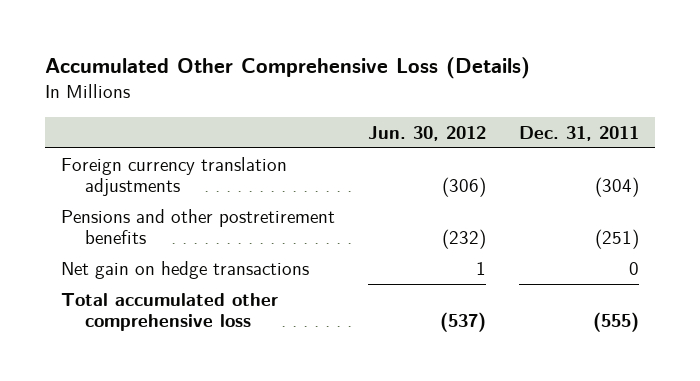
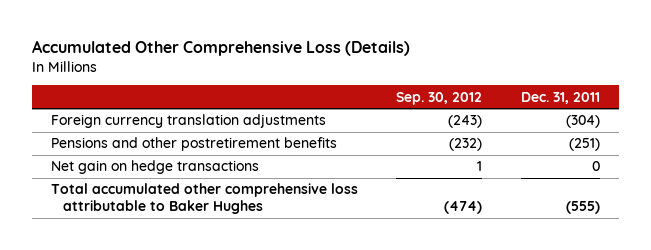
- | Jun. 30, 2012 | Dec. 31, 2011
+ | Sep. 30, 2012 | Dec. 31, 2011
- Total accumulated other comprehensive loss | (537) | (555)
+ Total accumulated other comprehensive loss attributable to Baker Hughes | (474) | (555)

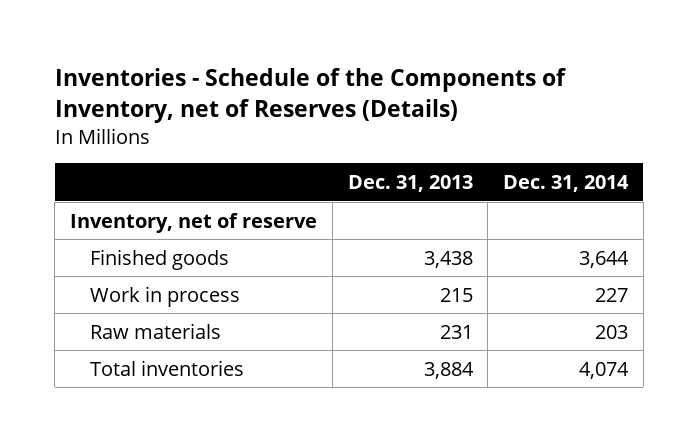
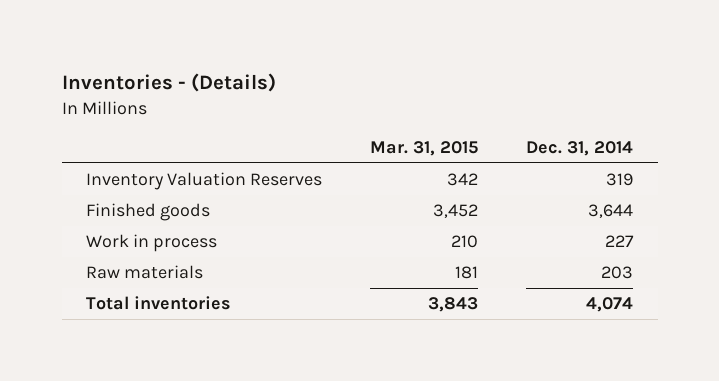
- Inventories - Schedule of the Components of Inventory, net of Reserves (Details)
+ Inventories - (Details)
- | Dec. 31, 2013 | Dec. 31, 2014
+ | Mar. 31, 2015 | Dec. 31, 2014
- Inventory, net of reserve
+ Inventory Valuation Reserves | 342 | 319

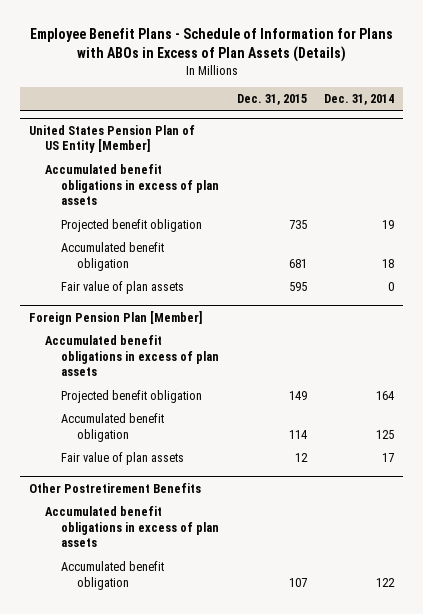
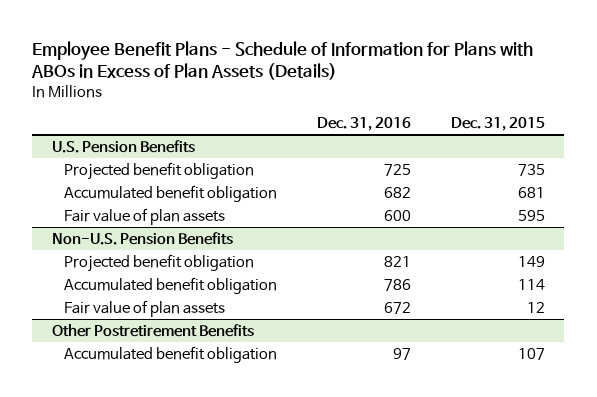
- | Dec. 31, 2015 | Dec. 31, 2014
+ | Dec. 31, 2016 | Dec. 31, 2015
- United States Pension Plan of US Entity [Member]
- Accumulated benefit obligations in excess of plan assets
+ U.S. Pension Benefits
- Foreign Pension Plan [Member]
- Accumulated benefit obligations in excess of plan assets
+ Non-U.S. Pension Benefits
@ Other Postretirement Benefits
- Accumulated benefit obligations in excess of plan assets

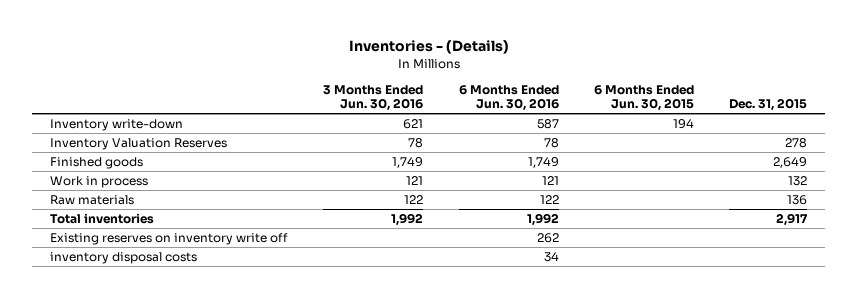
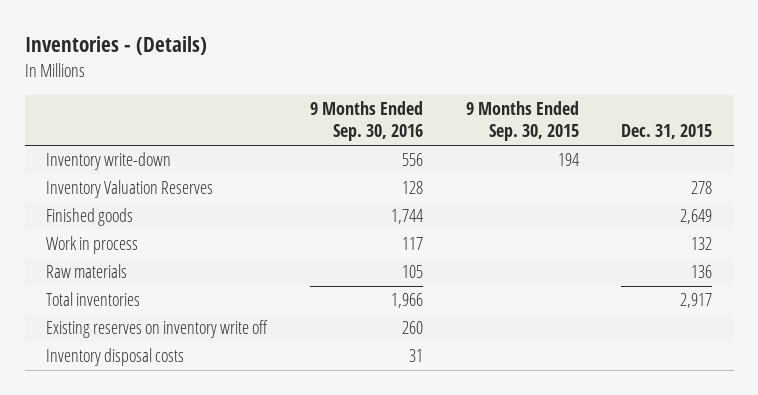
- | 3 Months Ended Jun. 30, 2016 | 6 Months Ended Jun. 30, 2016 | 6 Months Ended Jun. 30, 2015 | Dec. 31, 2015
+ | 9 Months Ended Sep. 30, 2016 | 9 Months Ended Sep. 30, 2015 | Dec. 31, 2015
- inventory disposal costs | | 34 | |
+ Inventory disposal costs | 31 | |

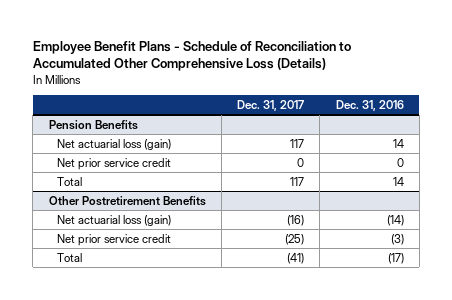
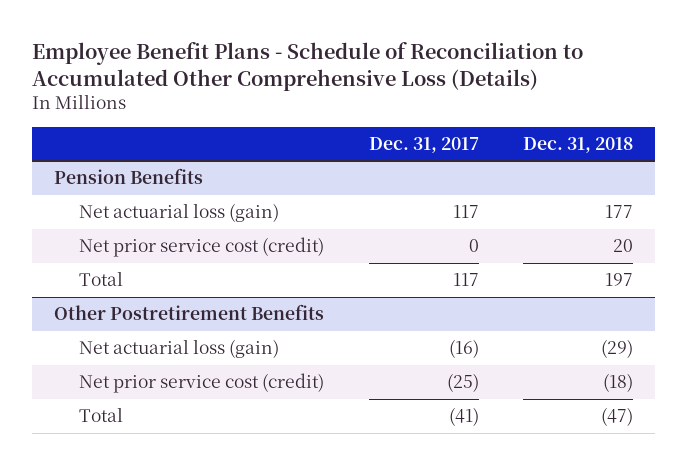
- | Dec. 31, 2017 | Dec. 31, 2016
+ | Dec. 31, 2017 | Dec. 31, 2018
@ Pension Benefits
- Net prior service credit | 0 | 0
+ Net prior service cost (credit) | 0 | 20
@ Other Postretirement Benefits
- Net prior service credit | (25) | (3)
+ Net prior service cost (credit) | (25) | (18)

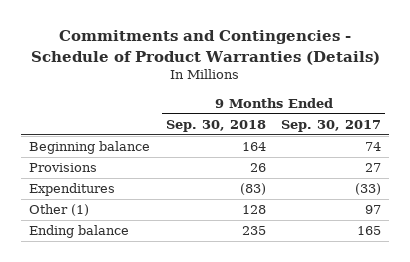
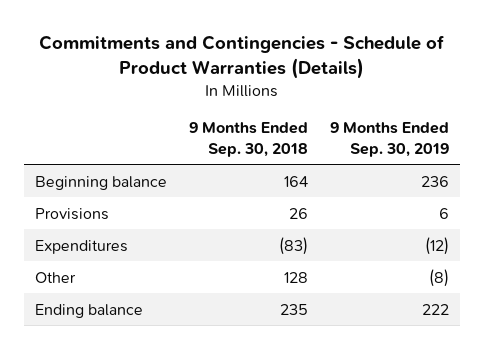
- | 9 Months Ended Sep. 30, 2018 | 9 Months Ended Sep. 30, 2017
+ | 9 Months Ended Sep. 30, 2018 | 9 Months Ended Sep. 30, 2019
- Other (1) | 128 | 97
+ Other | 128 | (8)

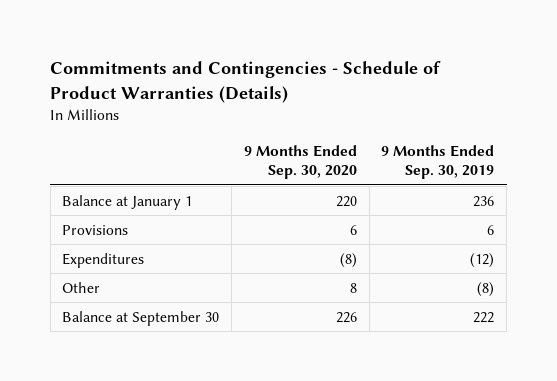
- | 9 Months Ended Sep. 30, 2018 | 9 Months Ended Sep. 30, 2019
+ | 9 Months Ended Sep. 30, 2020 | 9 Months Ended Sep. 30, 2019
- Beginning balance | 164 | 236
+ Balance at January 1 | 220 | 236
- Ending balance | 235 | 222
+ Balance at September 30 | 226 | 222

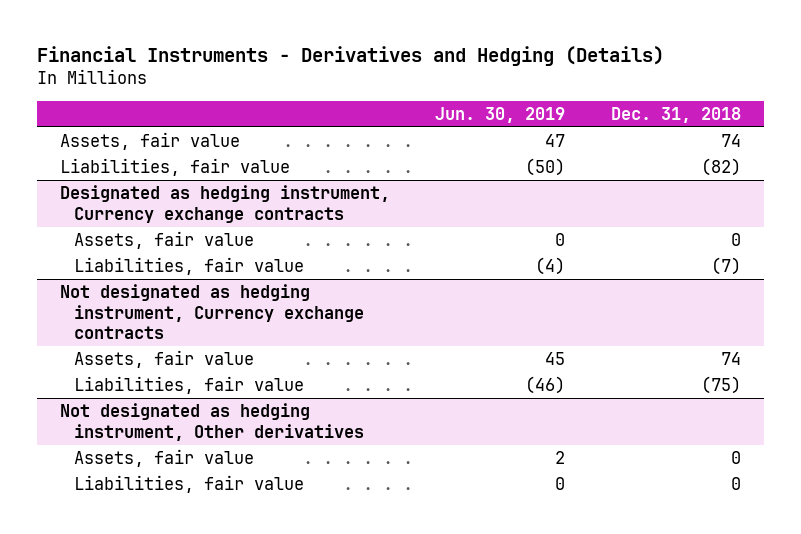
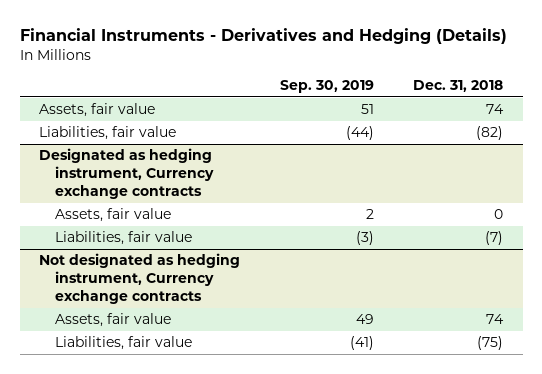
- | Jun. 30, 2019 | Dec. 31, 2018
+ | Sep. 30, 2019 | Dec. 31, 2018
- Not designated as hedging instrument, Other derivatives
- Assets, fair value | 2 | 0
- Liabilities, fair value | 0 | 0

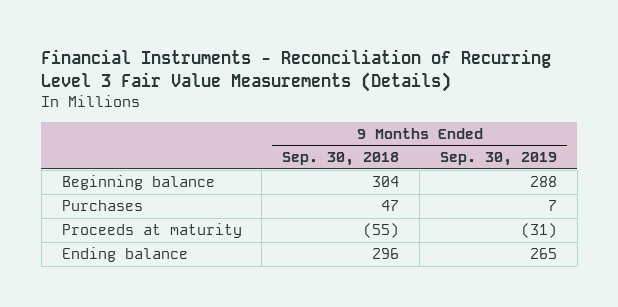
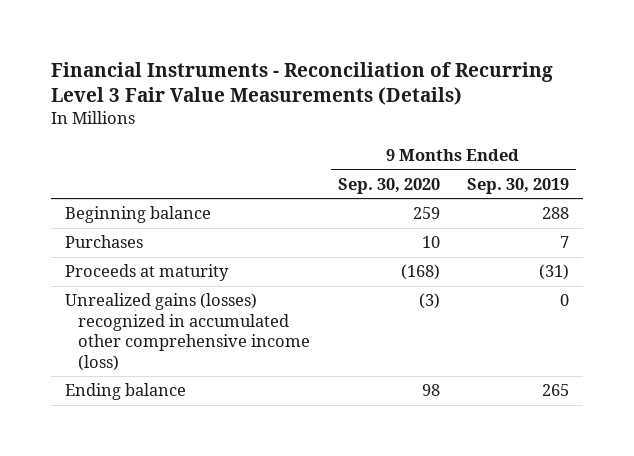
- | 9 Months Ended Sep. 30, 2018 | 9 Months Ended Sep. 30, 2019
+ | 9 Months Ended Sep. 30, 2020 | 9 Months Ended Sep. 30, 2019
+ Unrealized gains (losses) recognized in accumulated other comprehensive income (loss) | (3) | 0

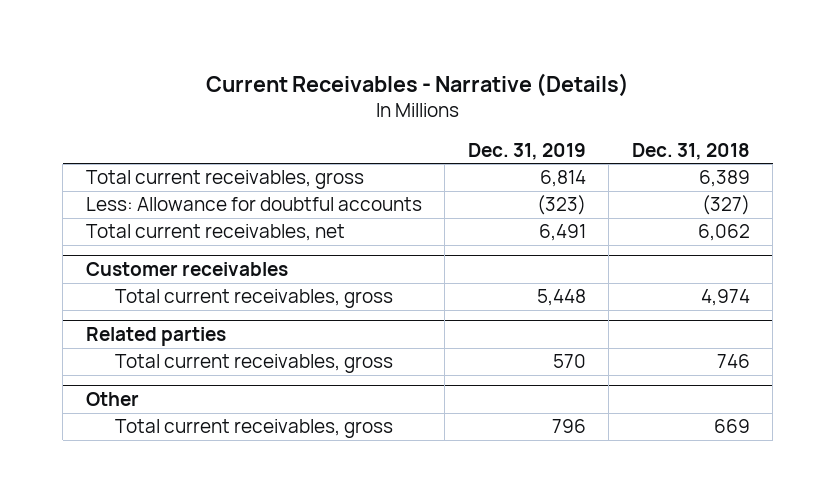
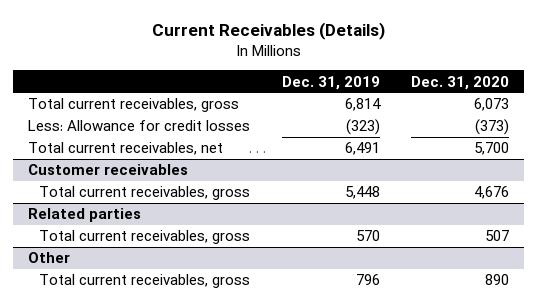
- Current Receivables - Narrative (Details)
+ Current Receivables (Details)
- | Dec. 31, 2019 | Dec. 31, 2018
+ | Dec. 31, 2019 | Dec. 31, 2020
- Less: Allowance for doubtful accounts | (323) | (327)
+ Less: Allowance for credit losses | (323) | (373)

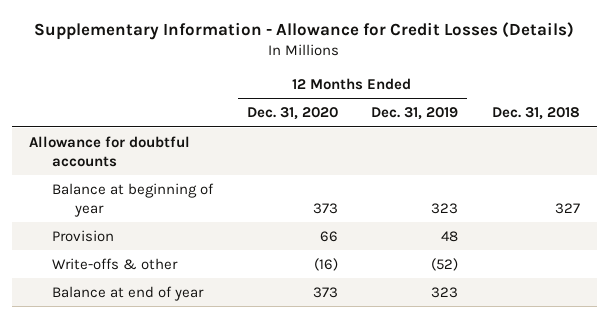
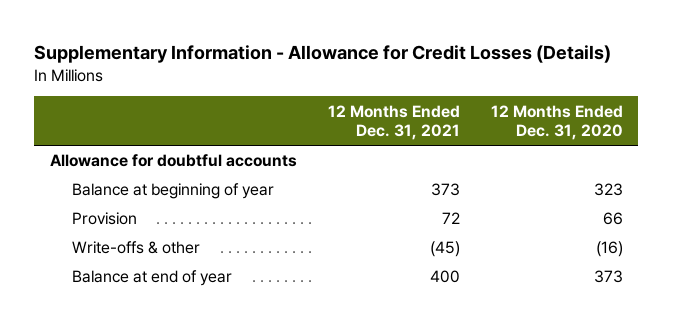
- | 12 Months Ended Dec. 31, 2020 | 12 Months Ended Dec. 31, 2019 | Dec. 31, 2018
+ | 12 Months Ended Dec. 31, 2021 | 12 Months Ended Dec. 31, 2020
- Balance at beginning of year | 373 | 323 | 327
+ Balance at beginning of year | 373 | 323

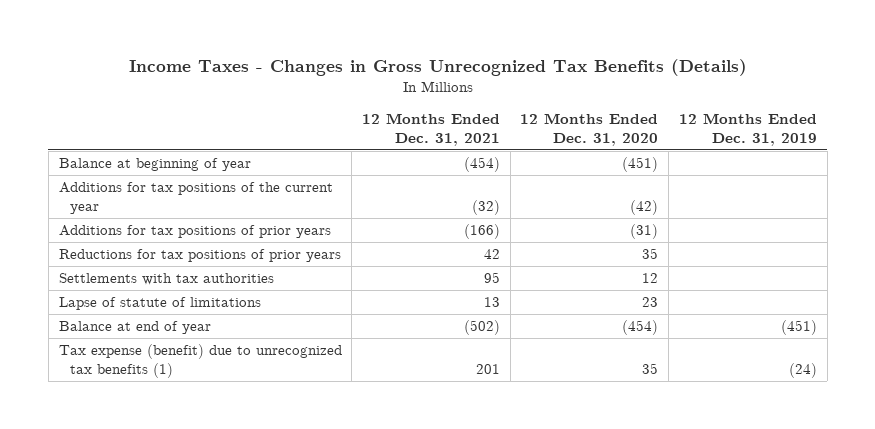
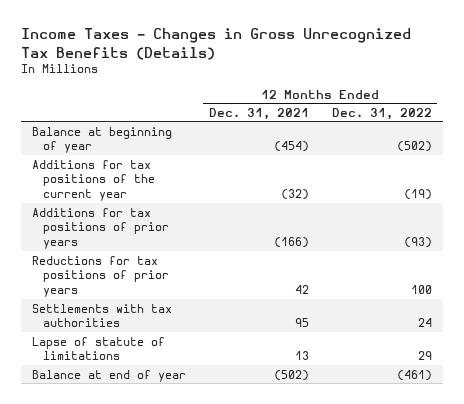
- | 12 Months Ended Dec. 31, 2021 | 12 Months Ended Dec. 31, 2020 | 12 Months Ended Dec. 31, 2019
+ | 12 Months Ended Dec. 31, 2021 | 12 Months Ended Dec. 31, 2022
- Tax expense (benefit) due to unrecognized tax benefits (1) | 201 | 35 | (24)

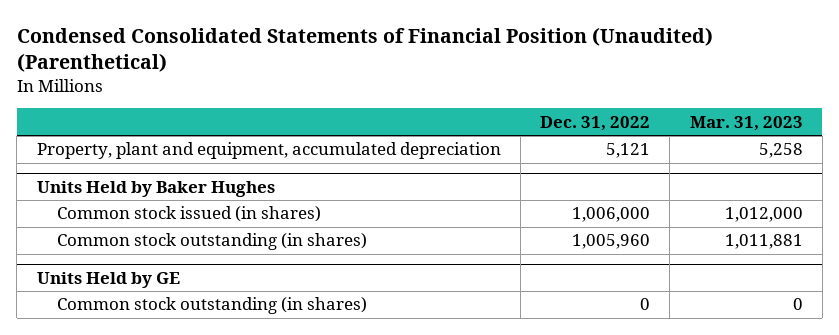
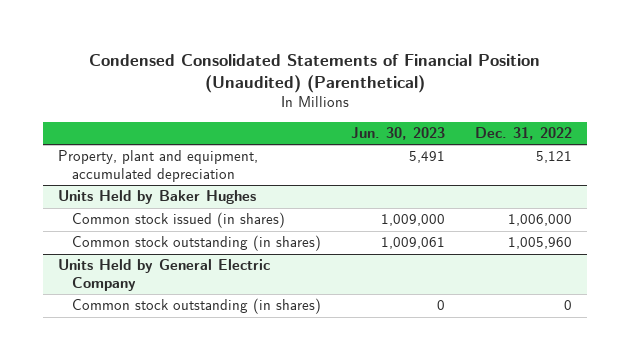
- | Dec. 31, 2022 | Mar. 31, 2023
+ | Jun. 30, 2023 | Dec. 31, 2022
- Units Held by GE
+ Units Held by General Electric Company

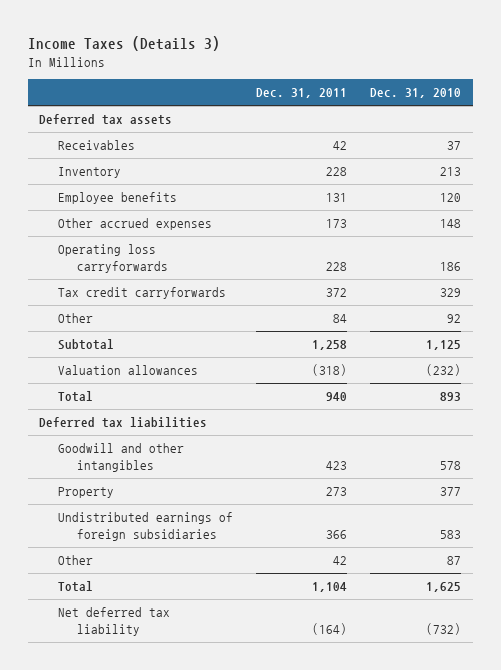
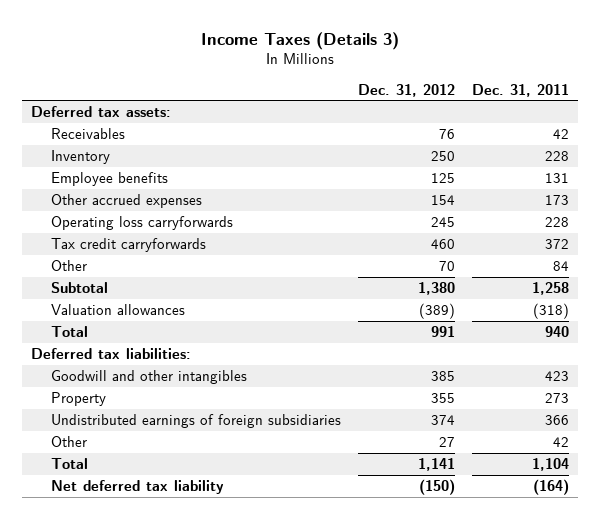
- | Dec. 31, 2011 | Dec. 31, 2010
+ | Dec. 31, 2012 | Dec. 31, 2011
- Deferred tax assets
+ Deferred tax assets:
- Deferred tax liabilities
+ Deferred tax liabilities:

